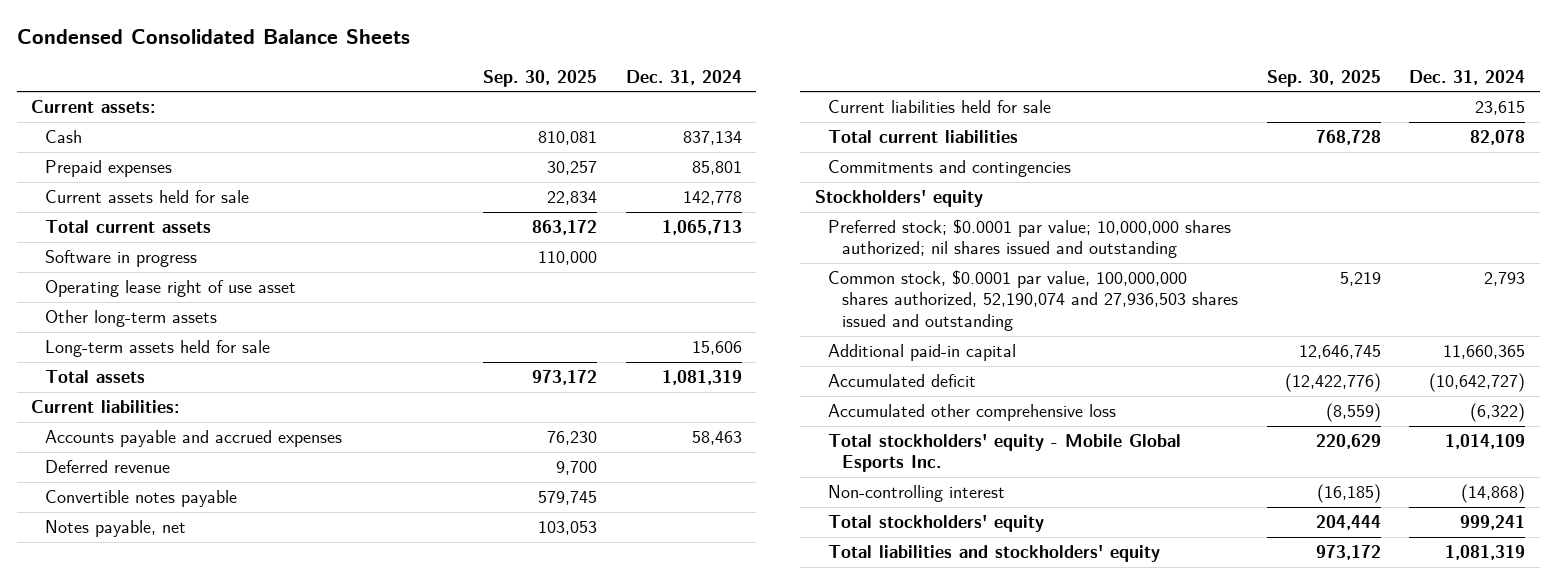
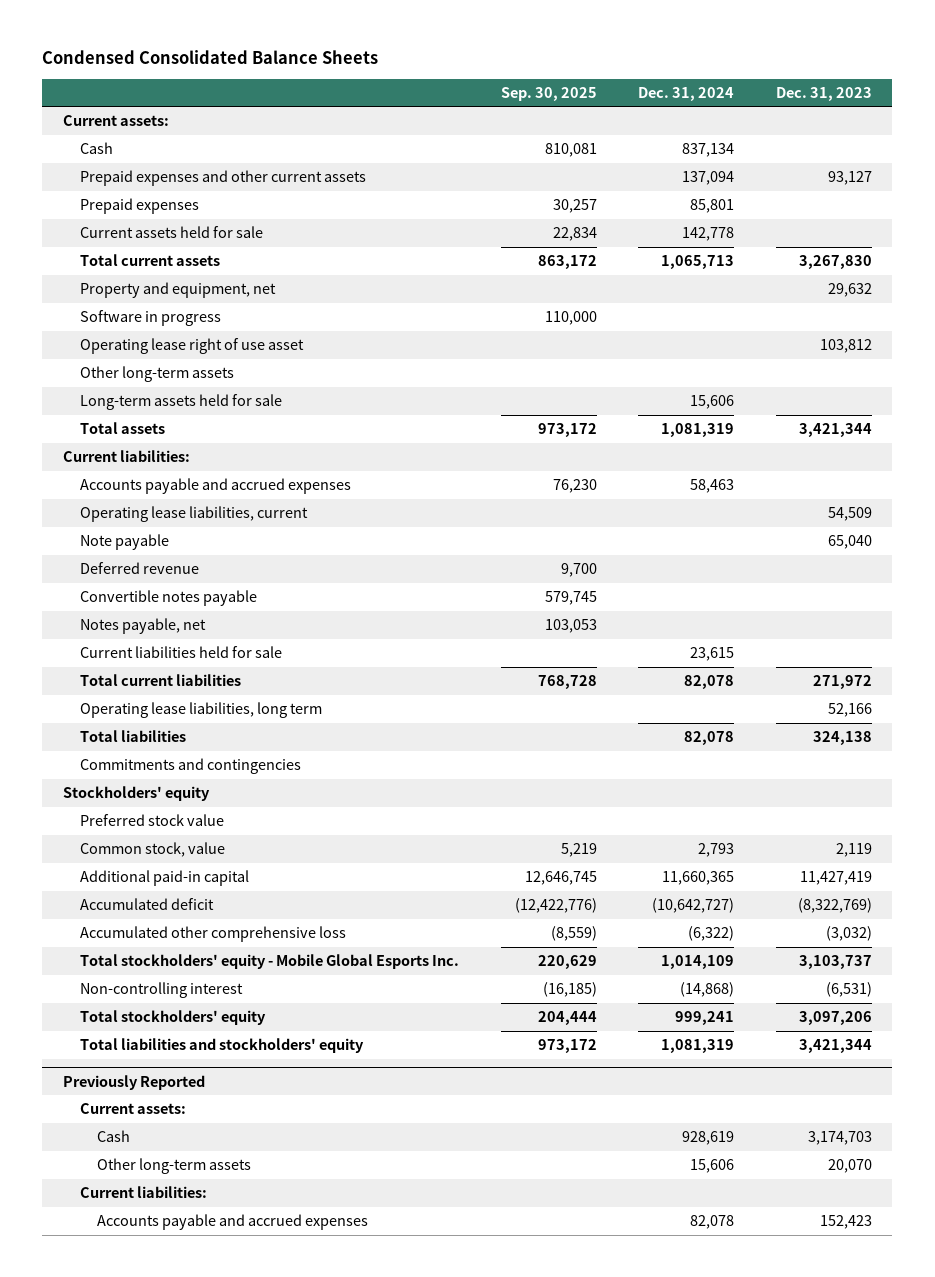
- | Sep. 30, 2025 | Dec. 31, 2024
+ | Sep. 30, 2025 | Dec. 31, 2024 | Dec. 31, 2023
+ Prepaid expenses and other current assets | | 137,094 | 93,127
+ Property and equipment, net | | | 29,632
+ Operating lease liabilities, current | | | 54,509
+ Note payable | | | 65,040
+ Operating lease liabilities, long term | | | 52,166
+ Total liabilities | | 82,078 | 324,138
- Preferred stock; $0.0001 par value; 10,000,000 shares authorized; nil shares issued and outstanding
- Common stock, $0.0001 par value, 100,000,000 shares authorized, 52,190,074 and 27,936,503 shares issued and outstanding | 5,219 | 2,793
+ Preferred stock value
+ Common stock, value | 5,219 | 2,793 | 2,119
+ Previously Reported
+ Current assets:
+ Cash | | 928,619 | 3,174,703
+ Other long-term assets | | 15,606 | 20,070
+ Current liabilities:
+ Accounts payable and accrued expenses | | 82,078 | 152,423

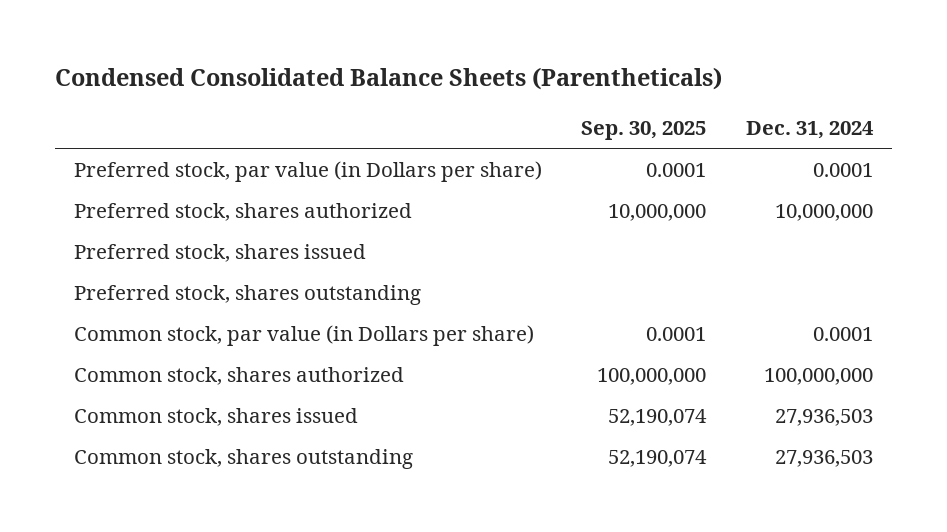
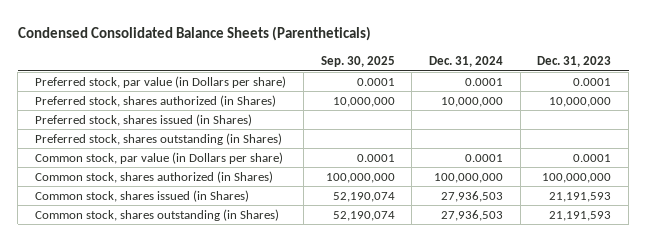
- | Sep. 30, 2025 | Dec. 31, 2024
+ | Sep. 30, 2025 | Dec. 31, 2024 | Dec. 31, 2023
- Preferred stock, shares authorized | 10,000,000 | 10,000,000
- Preferred stock, shares issued
- Preferred stock, shares outstanding
+ Preferred stock, shares authorized (in Shares) | 10,000,000 | 10,000,000 | 10,000,000
+ Preferred stock, shares issued (in Shares)
+ Preferred stock, shares outstanding (in Shares)
- Common stock, shares authorized | 100,000,000 | 100,000,000
- Common stock, shares issued | 52,190,074 | 27,936,503
- Common stock, shares outstanding | 52,190,074 | 27,936,503
+ Common stock, shares authorized (in Shares) | 100,000,000 | 100,000,000 | 100,000,000
+ Common stock, shares issued (in Shares) | 52,190,074 | 27,936,503 | 21,191,593
+ Common stock, shares outstanding (in Shares) | 52,190,074 | 27,936,503 | 21,191,593

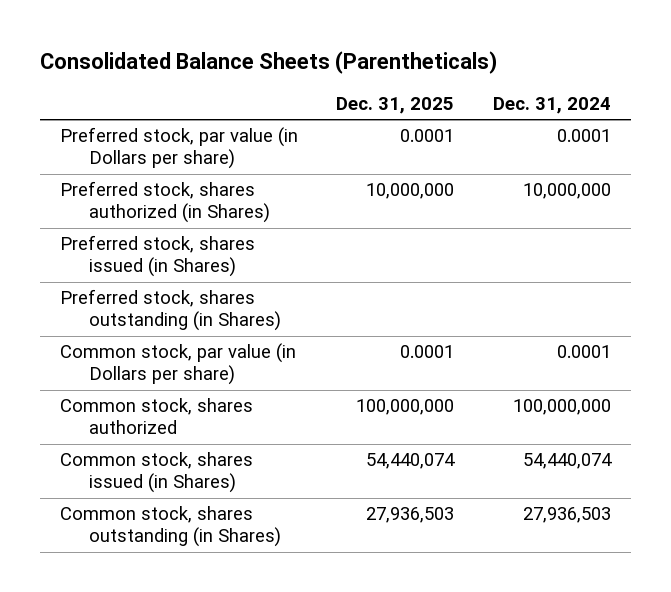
- Condensed Consolidated Balance Sheets (Parentheticals)
+ Consolidated Balance Sheets (Parentheticals)
- | Sep. 30, 2025 | Dec. 31, 2024 | Dec. 31, 2023
+ | Dec. 31, 2025 | Dec. 31, 2024
- Common stock, shares authorized (in Shares) | 100,000,000 | 100,000,000 | 100,000,000
- Common stock, shares issued (in Shares) | 52,190,074 | 27,936,503 | 21,191,593
+ Common stock, shares authorized | 100,000,000 | 100,000,000
+ Common stock, shares issued (in Shares) | 54,440,074 | 54,440,074

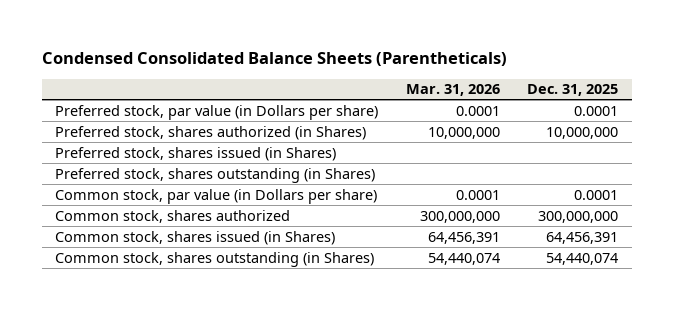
- Consolidated Balance Sheets (Parentheticals)
+ Condensed Consolidated Balance Sheets (Parentheticals)
- | Dec. 31, 2025 | Dec. 31, 2024
+ | Mar. 31, 2026 | Dec. 31, 2025
- Common stock, shares authorized | 100,000,000 | 100,000,000
- Common stock, shares issued (in Shares) | 54,440,074 | 54,440,074
- Common stock, shares outstanding (in Shares) | 27,936,503 | 27,936,503
+ Common stock, shares authorized | 300,000,000 | 300,000,000
+ Common stock, shares issued (in Shares) | 64,456,391 | 64,456,391
+ Common stock, shares outstanding (in Shares) | 54,440,074 | 54,440,074

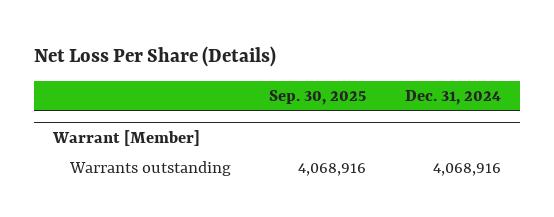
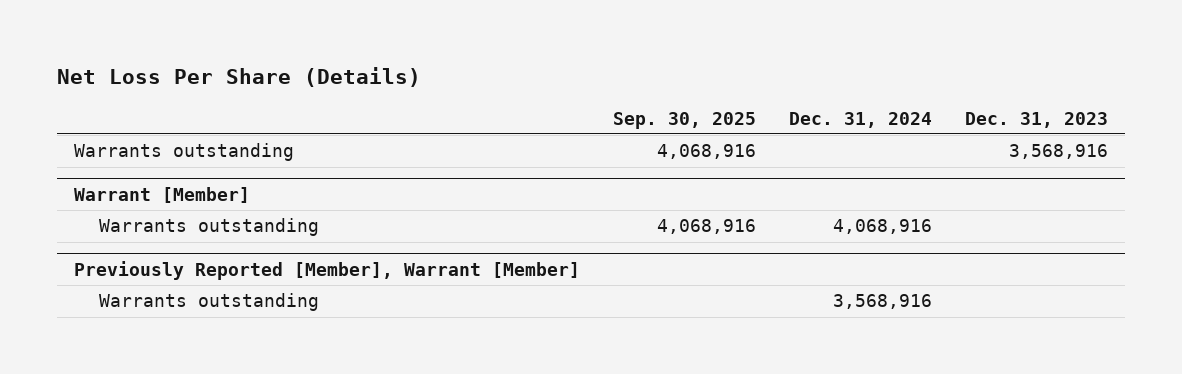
- | Sep. 30, 2025 | Dec. 31, 2024
+ | Sep. 30, 2025 | Dec. 31, 2024 | Dec. 31, 2023
+ Warrants outstanding | 4,068,916 | | 3,568,916
+ Previously Reported [Member], Warrant [Member]
+ Warrants outstanding | | 3,568,916 |

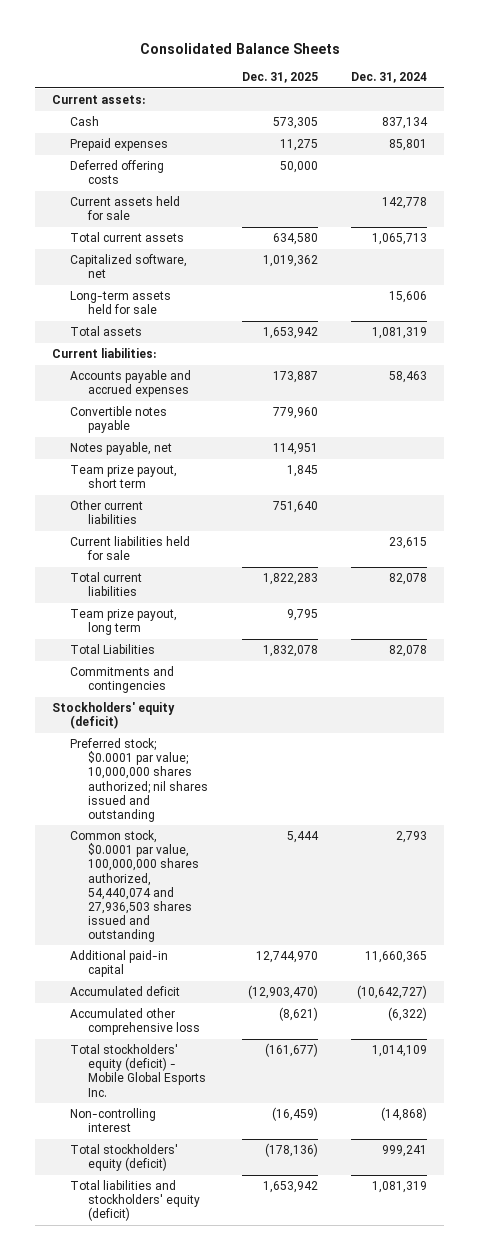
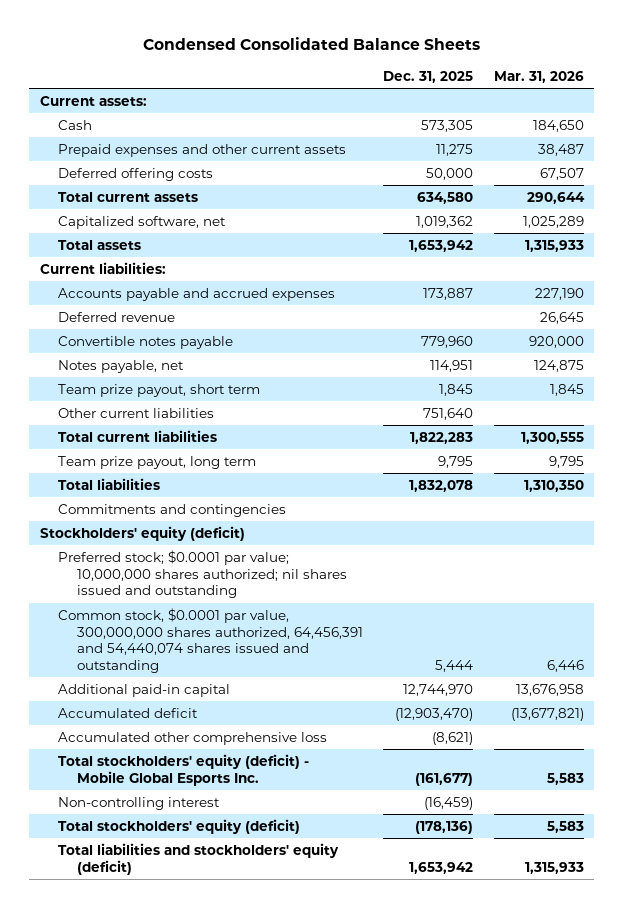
- Consolidated Balance Sheets
+ Condensed Consolidated Balance Sheets
- | Dec. 31, 2025 | Dec. 31, 2024
+ | Dec. 31, 2025 | Mar. 31, 2026
- Prepaid expenses | 11,275 | 85,801
+ Prepaid expenses and other current assets | 11,275 | 38,487
- Current assets held for sale | | 142,778
- Long-term assets held for sale | | 15,606
+ Deferred revenue | | 26,645
- Current liabilities held for sale | | 23,615
- Total Liabilities | 1,832,078 | 82,078
+ Total liabilities | 1,832,078 | 1,310,350
- Common stock, $0.0001 par value, 100,000,000 shares authorized, 54,440,074 and 27,936,503 shares issued and outstanding | 5,444 | 2,793
+ Common stock, $0.0001 par value, 300,000,000 shares authorized, 64,456,391 and 54,440,074 shares issued and outstanding | 5,444 | 6,446

